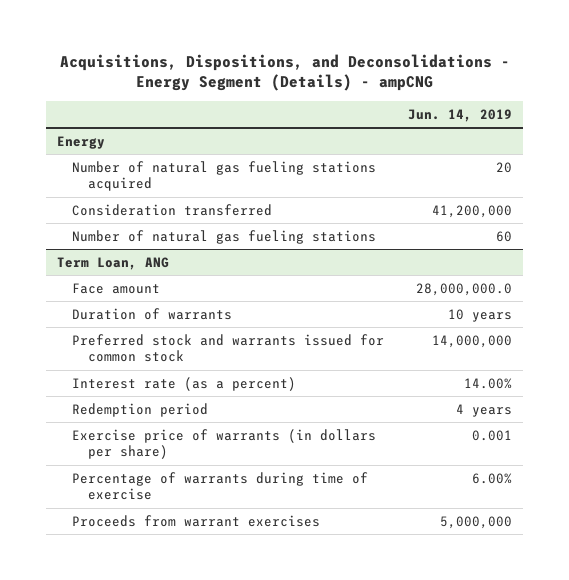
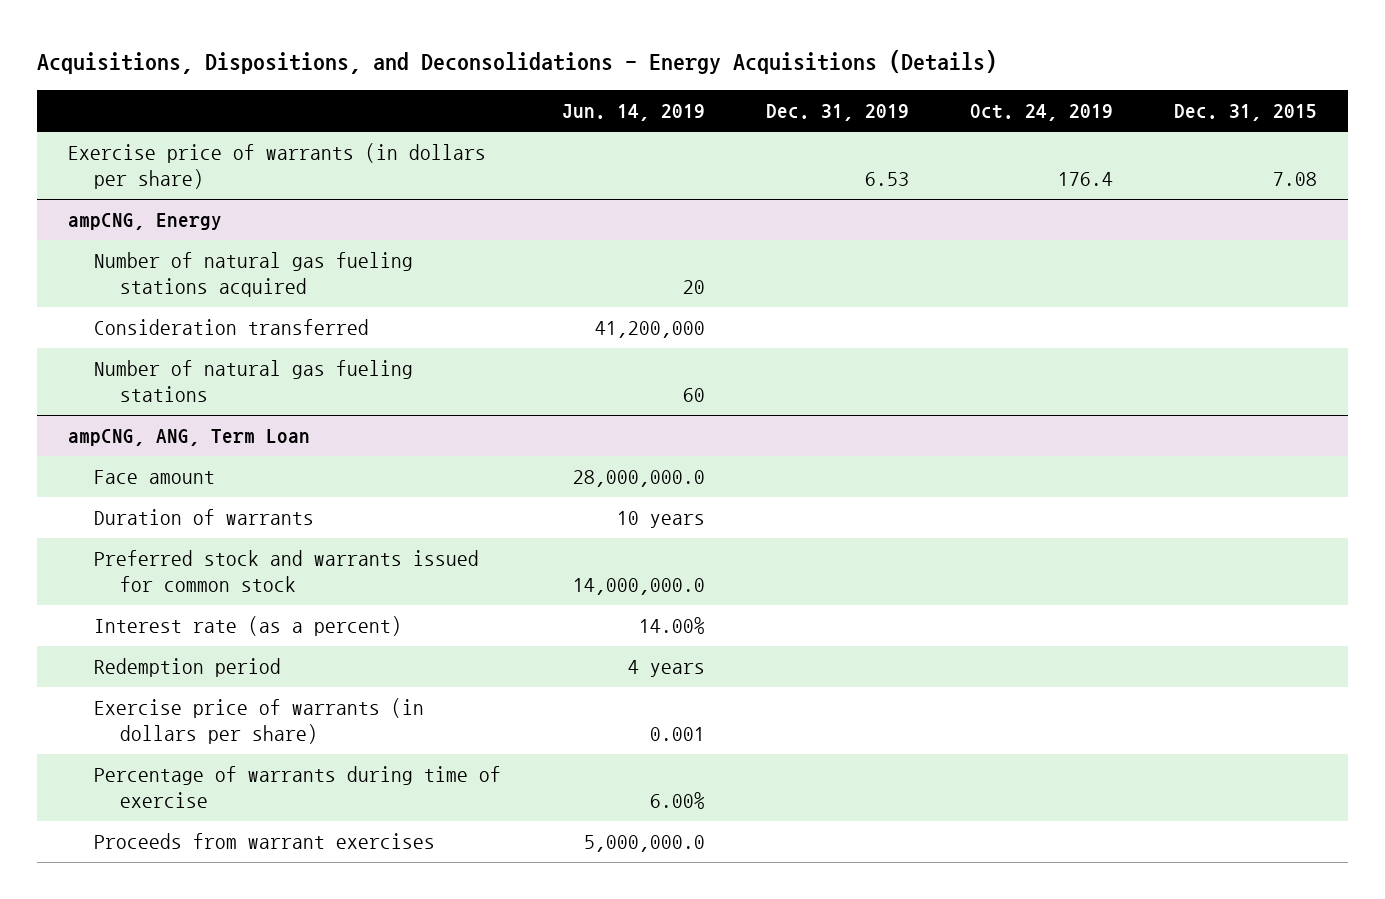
- Acquisitions, Dispositions, and Deconsolidations - Energy Segment (Details) - ampCNG
+ Acquisitions, Dispositions, and Deconsolidations - Energy Acquisitions (Details)
- | Jun. 14, 2019
+ | Jun. 14, 2019 | Dec. 31, 2019 | Oct. 24, 2019 | Dec. 31, 2015
- Energy
+ Exercise price of warrants (in dollars per share) | | 6.53 | 176.4 | 7.08
+ ampCNG, Energy
- Term Loan, ANG
+ ampCNG, ANG, Term Loan
- Preferred stock and warrants issued for common stock | 14,000,000
+ Preferred stock and warrants issued for common stock | 14,000,000.0 | | |
- Proceeds from warrant exercises | 5,000,000
+ Proceeds from warrant exercises | 5,000,000.0 | | |

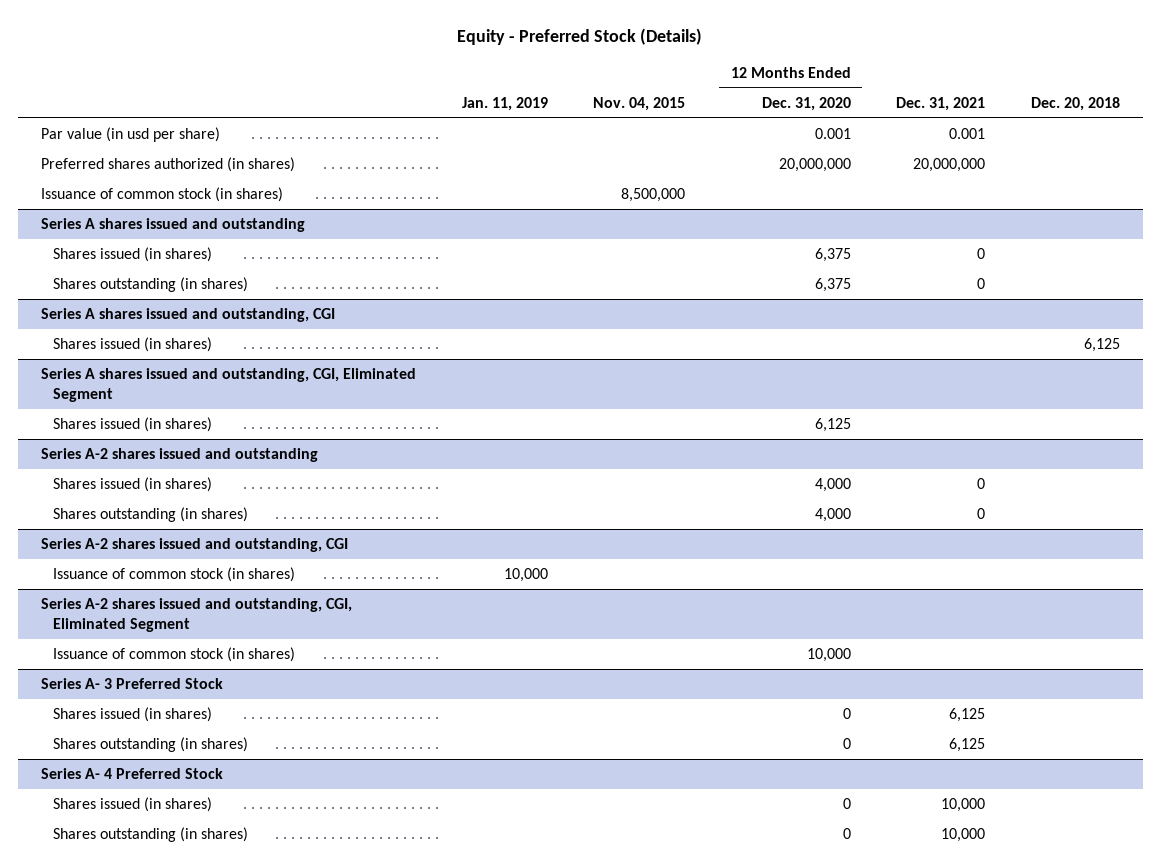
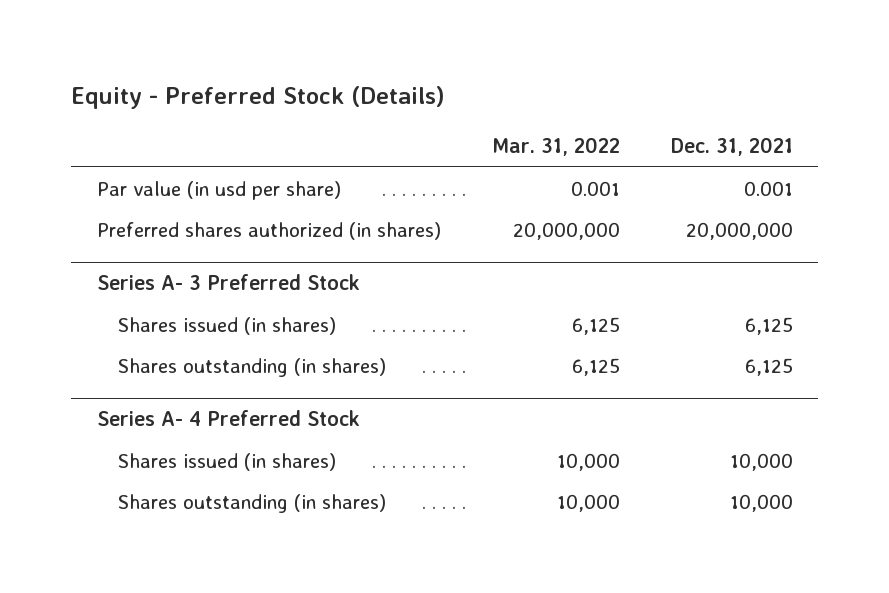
- | Jan. 11, 2019 | Nov. 04, 2015 | 12 Months Ended Dec. 31, 2020 | Dec. 31, 2021 | Dec. 20, 2018
+ | Mar. 31, 2022 | Dec. 31, 2021
- Issuance of common stock (in shares) | | 8,500,000 | | |
- Series A shares issued and outstanding
- Shares issued (in shares) | | | 6,375 | 0 |
- Shares outstanding (in shares) | | | 6,375 | 0 |
- Series A shares issued and outstanding, CGI
- Shares issued (in shares) | | | | | 6,125
- Series A shares issued and outstanding, CGI, Eliminated Segment
- Shares issued (in shares) | | | 6,125 | |
- Series A-2 shares issued and outstanding
- Shares issued (in shares) | | | 4,000 | 0 |
- Shares outstanding (in shares) | | | 4,000 | 0 |
- Series A-2 shares issued and outstanding, CGI
- Issuance of common stock (in shares) | 10,000 | | | |
- Series A-2 shares issued and outstanding, CGI, Eliminated Segment
- Issuance of common stock (in shares) | | | 10,000 | |

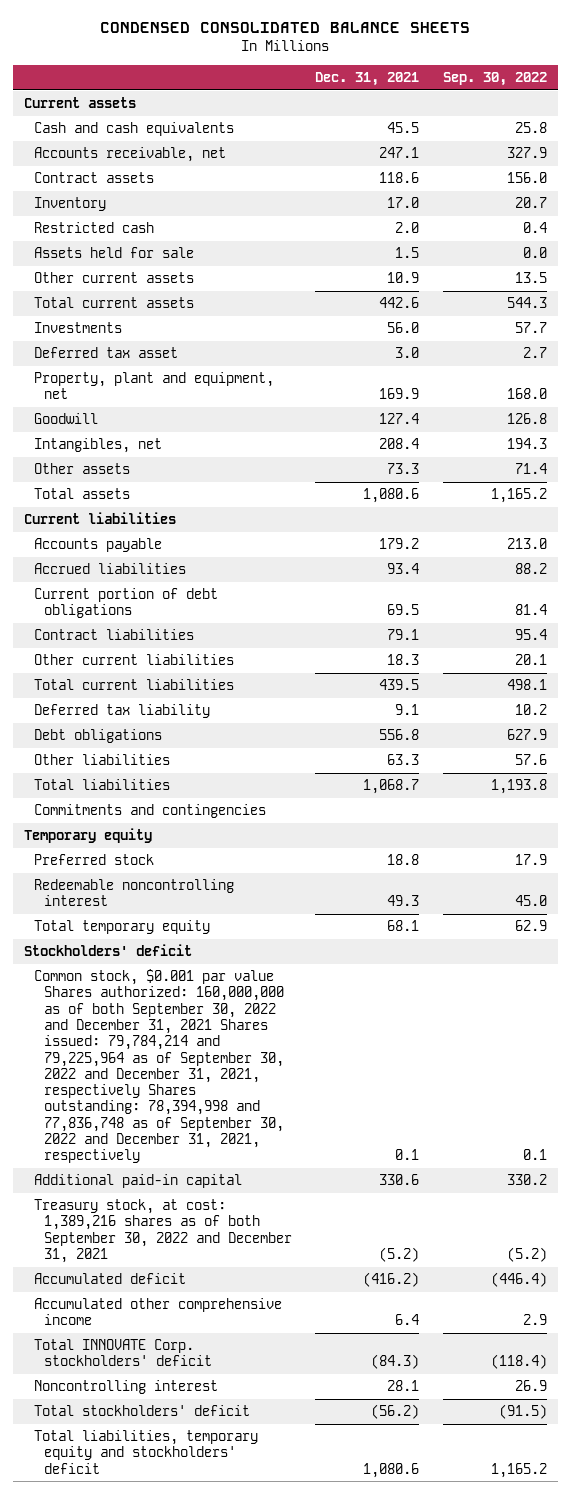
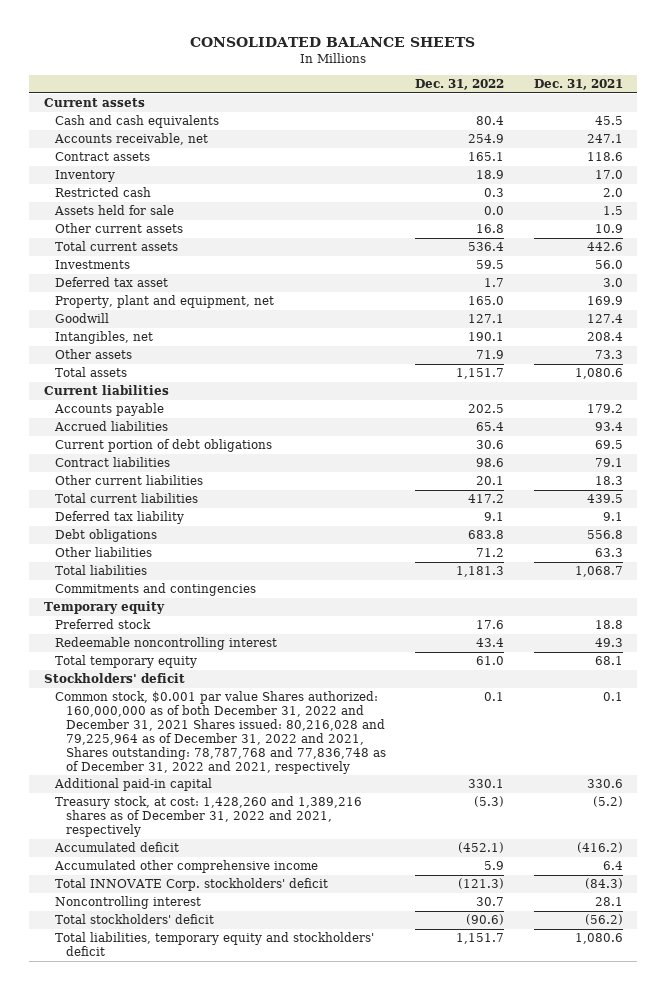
- CONDENSED CONSOLIDATED BALANCE SHEETS
+ CONSOLIDATED BALANCE SHEETS
- | Dec. 31, 2021 | Sep. 30, 2022
+ | Dec. 31, 2022 | Dec. 31, 2021
- Common stock, $0.001 par value Shares authorized: 160,000,000 as of both September 30, 2022 and December 31, 2021 Shares issued: 79,784,214 and 79,225,964 as of September 30, 2022 and December 31, 2021, respectively Shares outstanding: 78,394,998 and 77,836,748 as of September 30, 2022 and December 31, 2021, respectively | 0.1 | 0.1
+ Common stock, $0.001 par value Shares authorized: 160,000,000 as of both December 31, 2022 and December 31, 2021 Shares issued: 80,216,028 and 79,225,964 as of December 31, 2022 and 2021, Shares outstanding: 78,787,768 and 77,836,748 as of December 31, 2022 and 2021, respectively | 0.1 | 0.1
- Treasury stock, at cost: 1,389,216 shares as of both September 30, 2022 and December 31, 2021 | (5.2) | (5.2)
+ Treasury stock, at cost: 1,428,260 and 1,389,216 shares as of December 31, 2022 and 2021, respectively | (5.3) | (5.2)

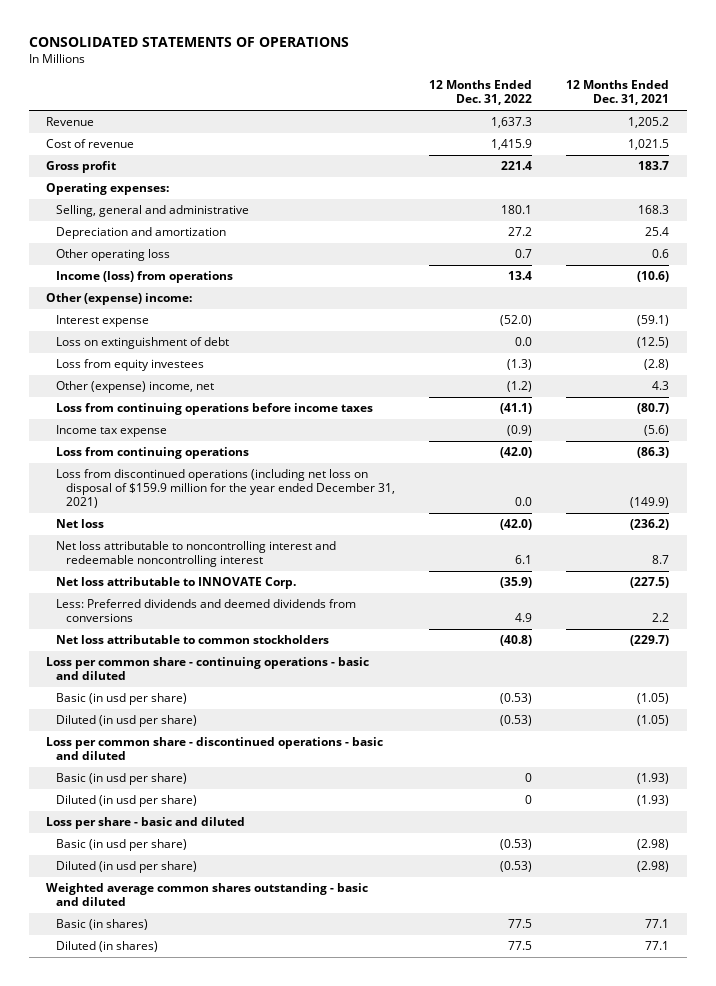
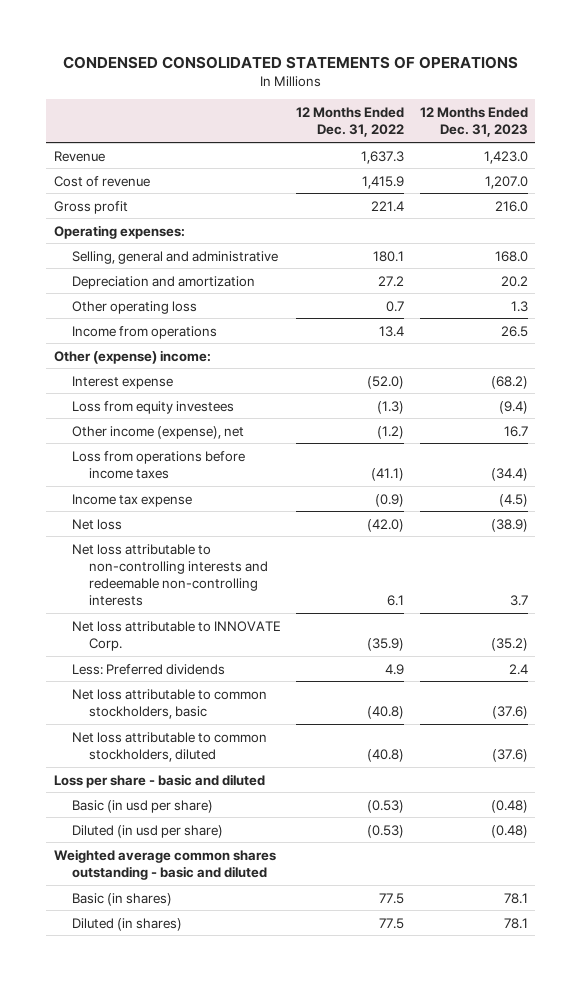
- CONSOLIDATED STATEMENTS OF OPERATIONS
+ CONDENSED CONSOLIDATED STATEMENTS OF OPERATIONS
- | 12 Months Ended Dec. 31, 2022 | 12 Months Ended Dec. 31, 2021
+ | 12 Months Ended Dec. 31, 2022 | 12 Months Ended Dec. 31, 2023
- Income (loss) from operations | 13.4 | (10.6)
+ Income from operations | 13.4 | 26.5
- Loss on extinguishment of debt | 0.0 | (12.5)
- Other (expense) income, net | (1.2) | 4.3
- Loss from continuing operations before income taxes | (41.1) | (80.7)
+ Other income (expense), net | (1.2) | 16.7
+ Loss from operations before income taxes | (41.1) | (34.4)
- Loss from continuing operations | (42.0) | (86.3)
- Loss from discontinued operations (including net loss on disposal of $159.9 million for the year ended December 31, 2021) | 0.0 | (149.9)
- Net loss attributable to noncontrolling interest and redeemable noncontrolling interest | 6.1 | 8.7
+ Net loss attributable to non-controlling interests and redeemable non-controlling interests | 6.1 | 3.7
- Less: Preferred dividends and deemed dividends from conversions | 4.9 | 2.2
- Net loss attributable to common stockholders | (40.8) | (229.7)
- Loss per common share - continuing operations - basic and diluted
- Basic (in usd per share) | (0.53) | (1.05)
- Diluted (in usd per share) | (0.53) | (1.05)
- Loss per common share - discontinued operations - basic and diluted
- Basic (in usd per share) | 0 | (1.93)
- Diluted (in usd per share) | 0 | (1.93)
+ Less: Preferred dividends | 4.9 | 2.4
+ Net loss attributable to common stockholders, basic | (40.8) | (37.6)
+ Net loss attributable to common stockholders, diluted | (40.8) | (37.6)

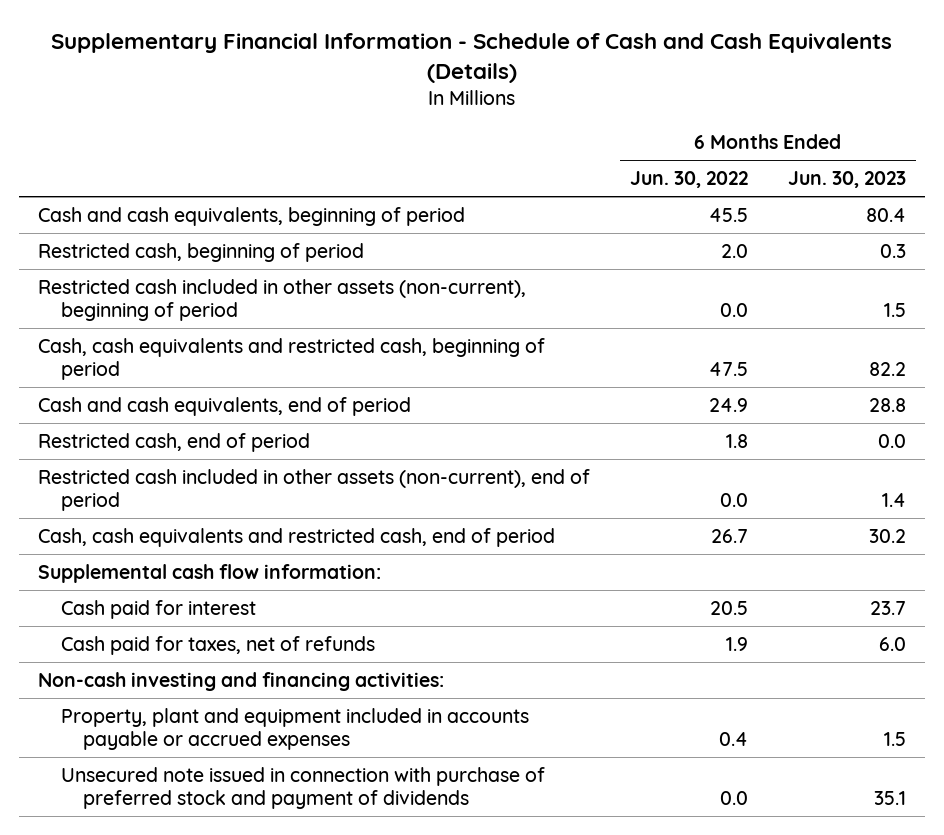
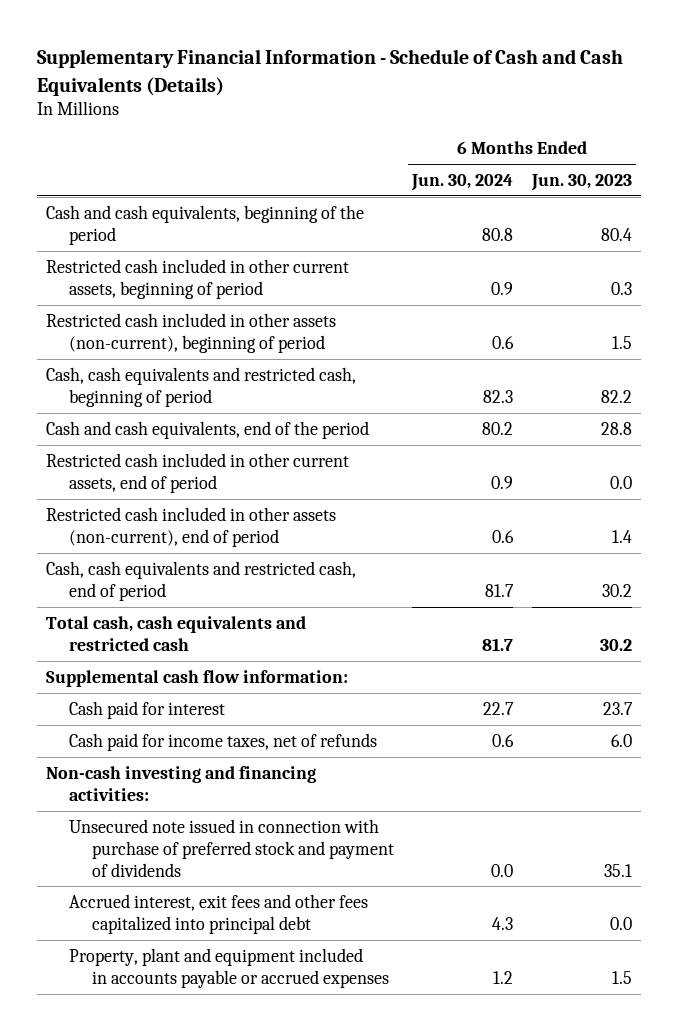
- | 6 Months Ended Jun. 30, 2022 | 6 Months Ended Jun. 30, 2023
+ | 6 Months Ended Jun. 30, 2024 | 6 Months Ended Jun. 30, 2023
- Cash and cash equivalents, beginning of period | 45.5 | 80.4
- Restricted cash, beginning of period | 2.0 | 0.3
+ Cash and cash equivalents, beginning of the period | 80.8 | 80.4
+ Restricted cash included in other current assets, beginning of period | 0.9 | 0.3
- Cash and cash equivalents, end of period | 24.9 | 28.8
- Restricted cash, end of period | 1.8 | 0.0
+ Cash and cash equivalents, end of the period | 80.2 | 28.8
+ Restricted cash included in other current assets, end of period | 0.9 | 0.0
+ Total cash, cash equivalents and restricted cash | 81.7 | 30.2
- Cash paid for taxes, net of refunds | 1.9 | 6.0
+ Cash paid for income taxes, net of refunds | 0.6 | 6.0
+ Accrued interest, exit fees and other fees capitalized into principal debt | 4.3 | 0.0
moved down: Property, plant and equipment included in accounts payable or accrued expenses | 1.2 | 1.5

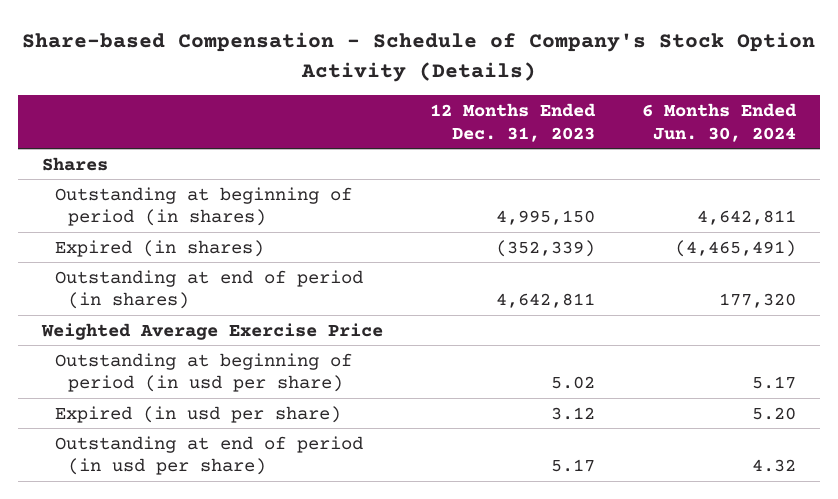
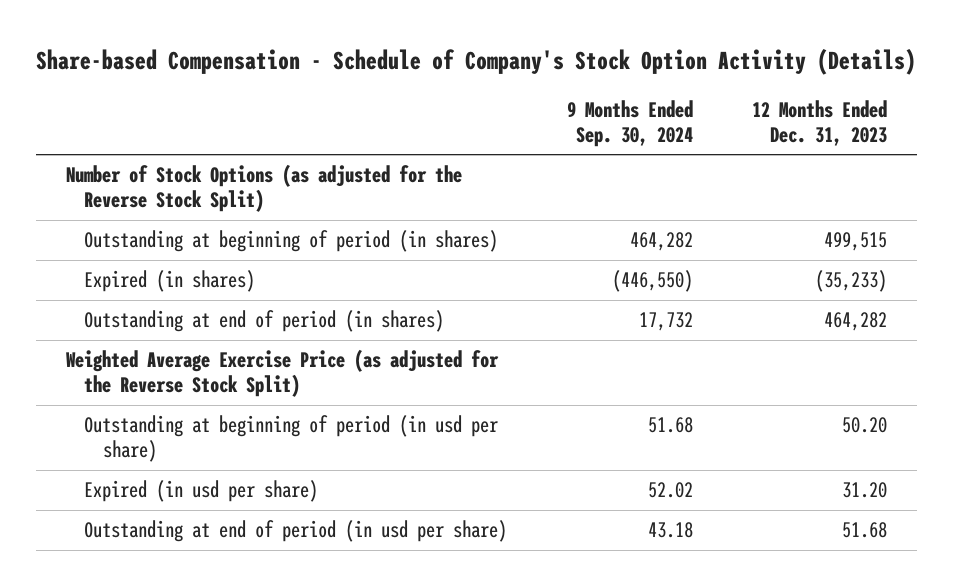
- | 12 Months Ended Dec. 31, 2023 | 6 Months Ended Jun. 30, 2024
+ | 9 Months Ended Sep. 30, 2024 | 12 Months Ended Dec. 31, 2023
- Shares
- Outstanding at beginning of period (in shares) | 4,995,150 | 4,642,811
- Expired (in shares) | (352,339) | (4,465,491)
- Outstanding at end of period (in shares) | 4,642,811 | 177,320
- Weighted Average Exercise Price
- Outstanding at beginning of period (in usd per share) | 5.02 | 5.17
- Expired (in usd per share) | 3.12 | 5.20
- Outstanding at end of period (in usd per share) | 5.17 | 4.32
+ Number of Stock Options (as adjusted for the Reverse Stock Split)
+ Outstanding at beginning of period (in shares) | 464,282 | 499,515
+ Expired (in shares) | (446,550) | (35,233)
+ Outstanding at end of period (in shares) | 17,732 | 464,282
+ Weighted Average Exercise Price (as adjusted for the Reverse Stock Split)
+ Outstanding at beginning of period (in usd per share) | 51.68 | 50.20
+ Expired (in usd per share) | 52.02 | 31.20
+ Outstanding at end of period (in usd per share) | 43.18 | 51.68

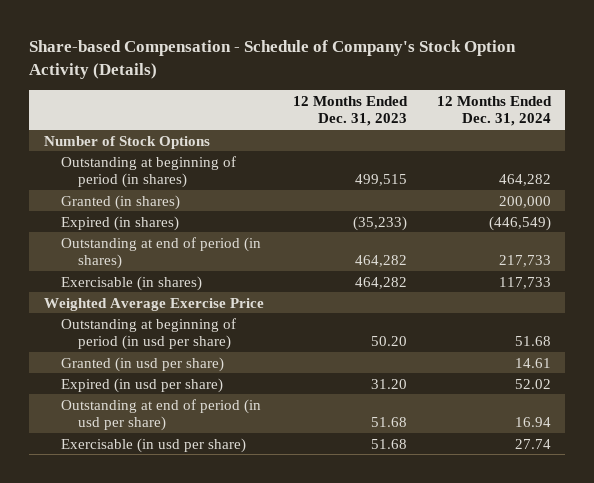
- | 9 Months Ended Sep. 30, 2024 | 12 Months Ended Dec. 31, 2023
+ | 12 Months Ended Dec. 31, 2023 | 12 Months Ended Dec. 31, 2024
- Number of Stock Options (as adjusted for the Reverse Stock Split)
+ Number of Stock Options
+ Granted (in shares) | | 200,000
- Weighted Average Exercise Price (as adjusted for the Reverse Stock Split)
+ Exercisable (in shares) | 464,282 | 117,733
+ Weighted Average Exercise Price
+ Granted (in usd per share) | | 14.61
+ Exercisable (in usd per share) | 51.68 | 27.74

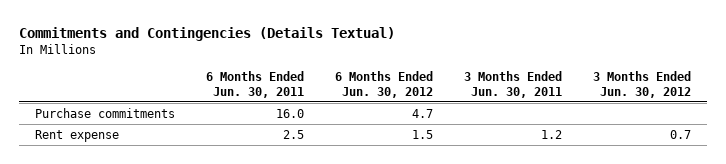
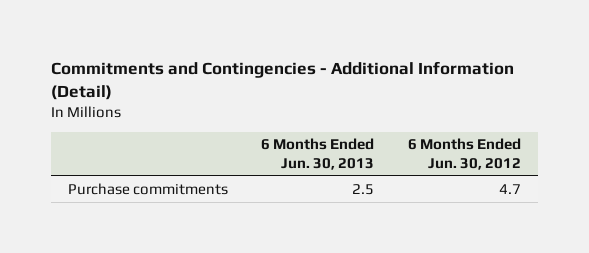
- Commitments and Contingencies (Details Textual)
+ Commitments and Contingencies - Additional Information (Detail)
- | 6 Months Ended Jun. 30, 2011 | 6 Months Ended Jun. 30, 2012 | 3 Months Ended Jun. 30, 2011 | 3 Months Ended Jun. 30, 2012
+ | 6 Months Ended Jun. 30, 2013 | 6 Months Ended Jun. 30, 2012
- Rent expense | 2.5 | 1.5 | 1.2 | 0.7

